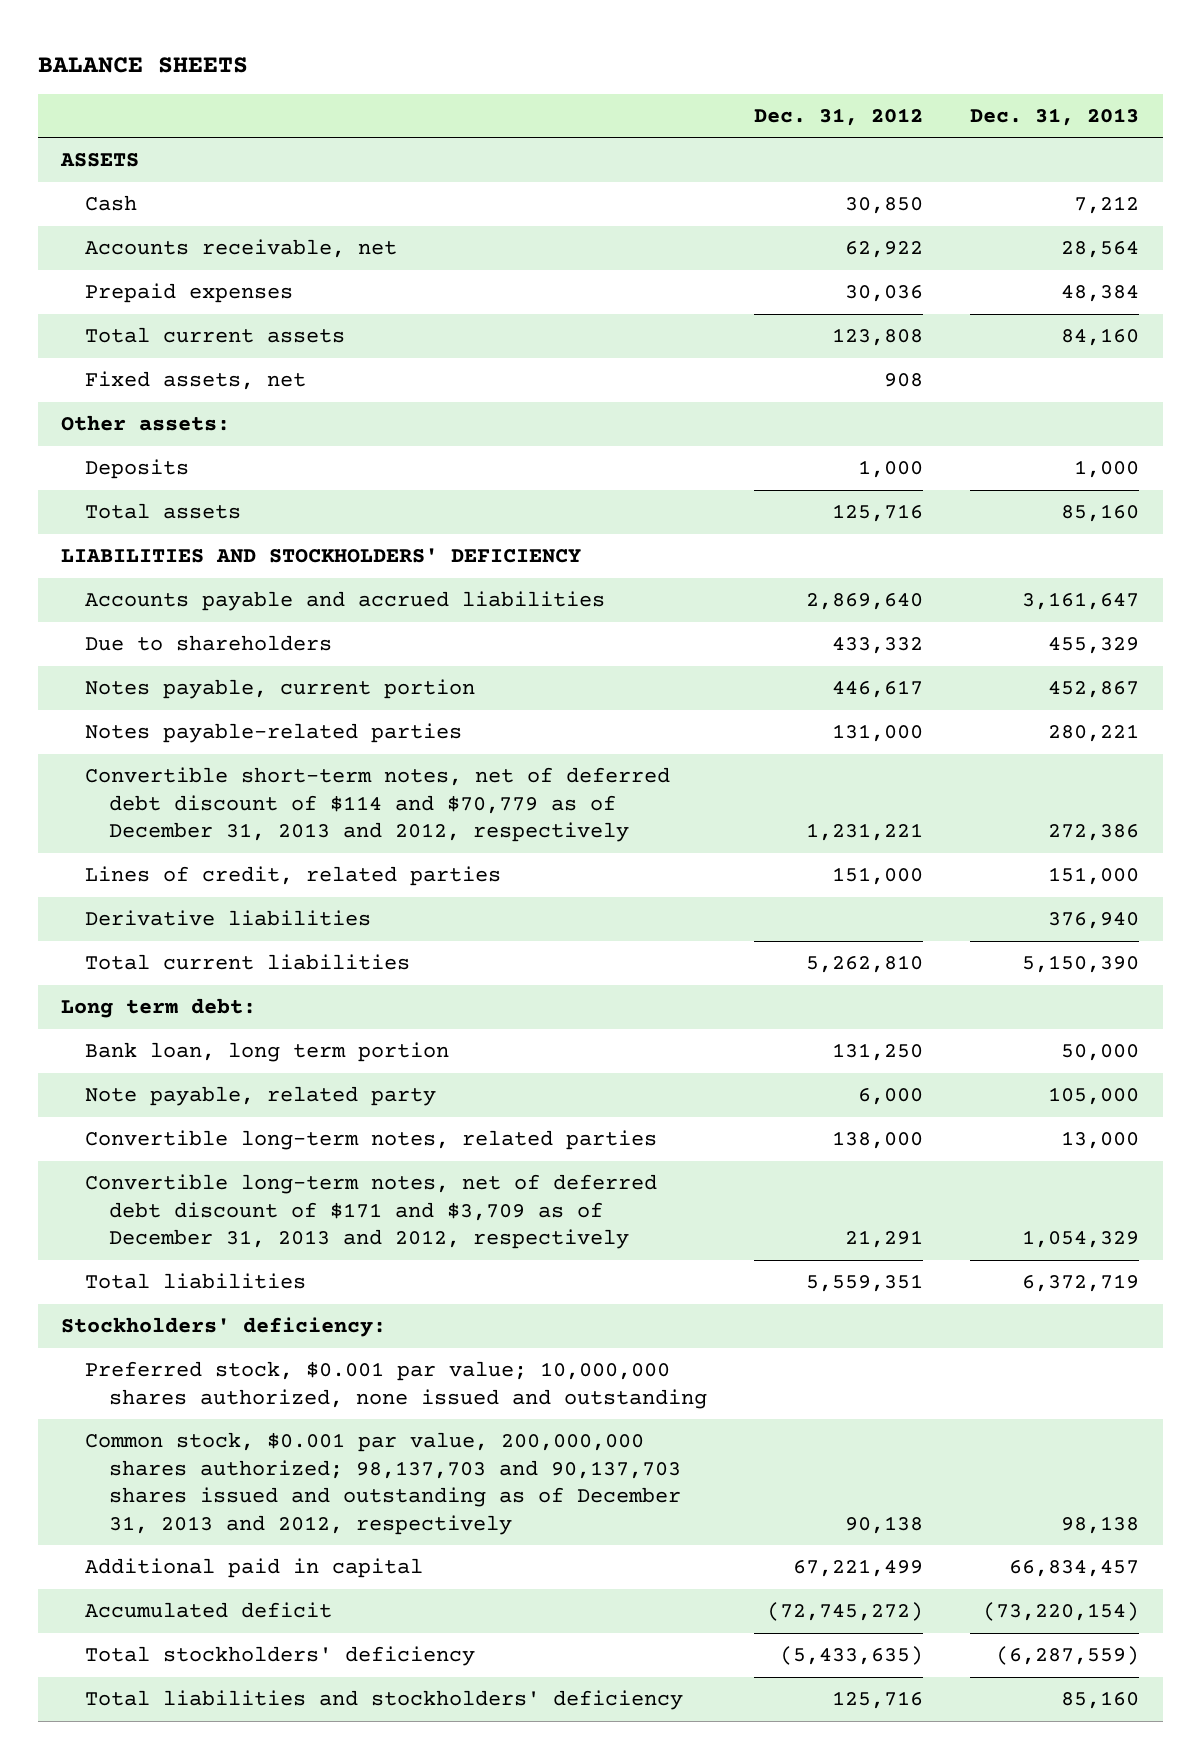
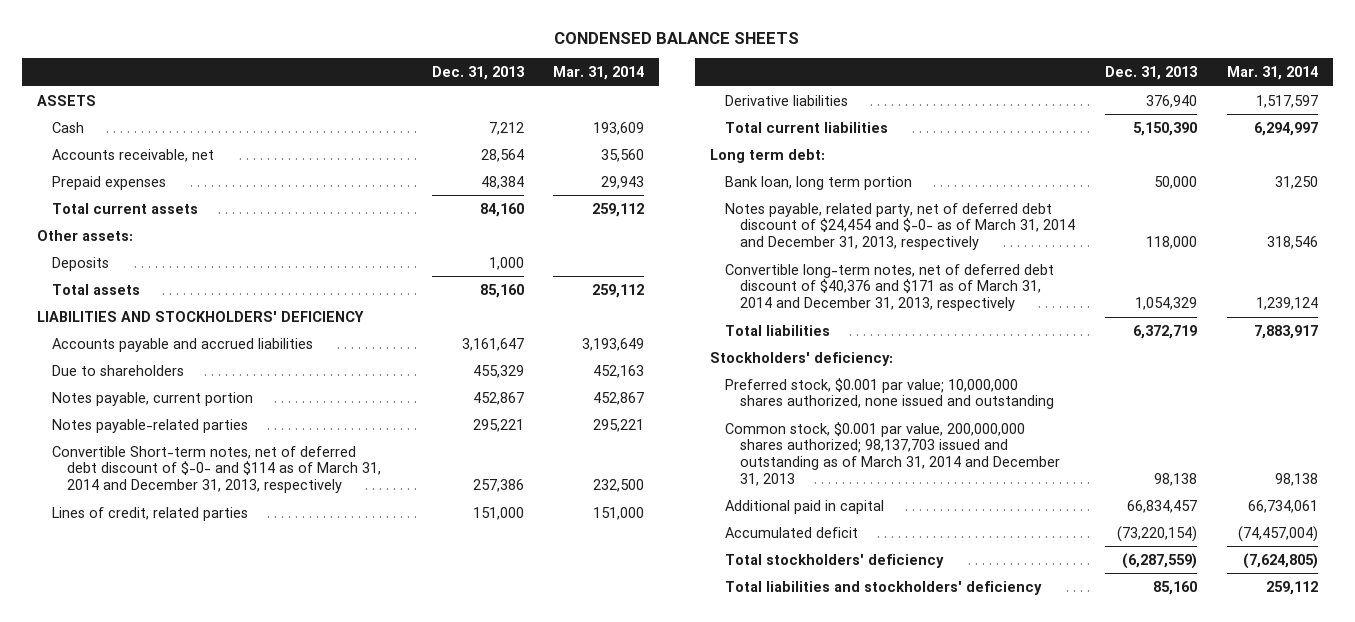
- BALANCE SHEETS
+ CONDENSED BALANCE SHEETS
- | Dec. 31, 2012 | Dec. 31, 2013
+ | Dec. 31, 2013 | Mar. 31, 2014
- Fixed assets, net | 908 |
- Notes payable-related parties | 131,000 | 280,221
- Convertible short-term notes, net of deferred debt discount of $114 and $70,779 as of December 31, 2013 and 2012, respectively | 1,231,221 | 272,386
+ Notes payable-related parties | 295,221 | 295,221
+ Convertible Short-term notes, net of deferred debt discount of $-0- and $114 as of March 31, 2014 and December 31, 2013, respectively | 257,386 | 232,500
- Note payable, related party | 6,000 | 105,000
- Convertible long-term notes, related parties | 138,000 | 13,000
- Convertible long-term notes, net of deferred debt discount of $171 and $3,709 as of December 31, 2013 and 2012, respectively | 21,291 | 1,054,329
+ Notes payable, related party, net of deferred debt discount of $24,454 and $-0- as of March 31, 2014 and December 31, 2013, respectively | 118,000 | 318,546
+ Convertible long-term notes, net of deferred debt discount of $40,376 and $171 as of March 31, 2014 and December 31, 2013, respectively | 1,054,329 | 1,239,124
- Common stock, $0.001 par value, 200,000,000 shares authorized; 98,137,703 and 90,137,703 shares issued and outstanding as of December 31, 2013 and 2012, respectively | 90,138 | 98,138
+ Common stock, $0.001 par value, 200,000,000 shares authorized; 98,137,703 issued and outstanding as of March 31, 2014 and December 31, 2013 | 98,138 | 98,138

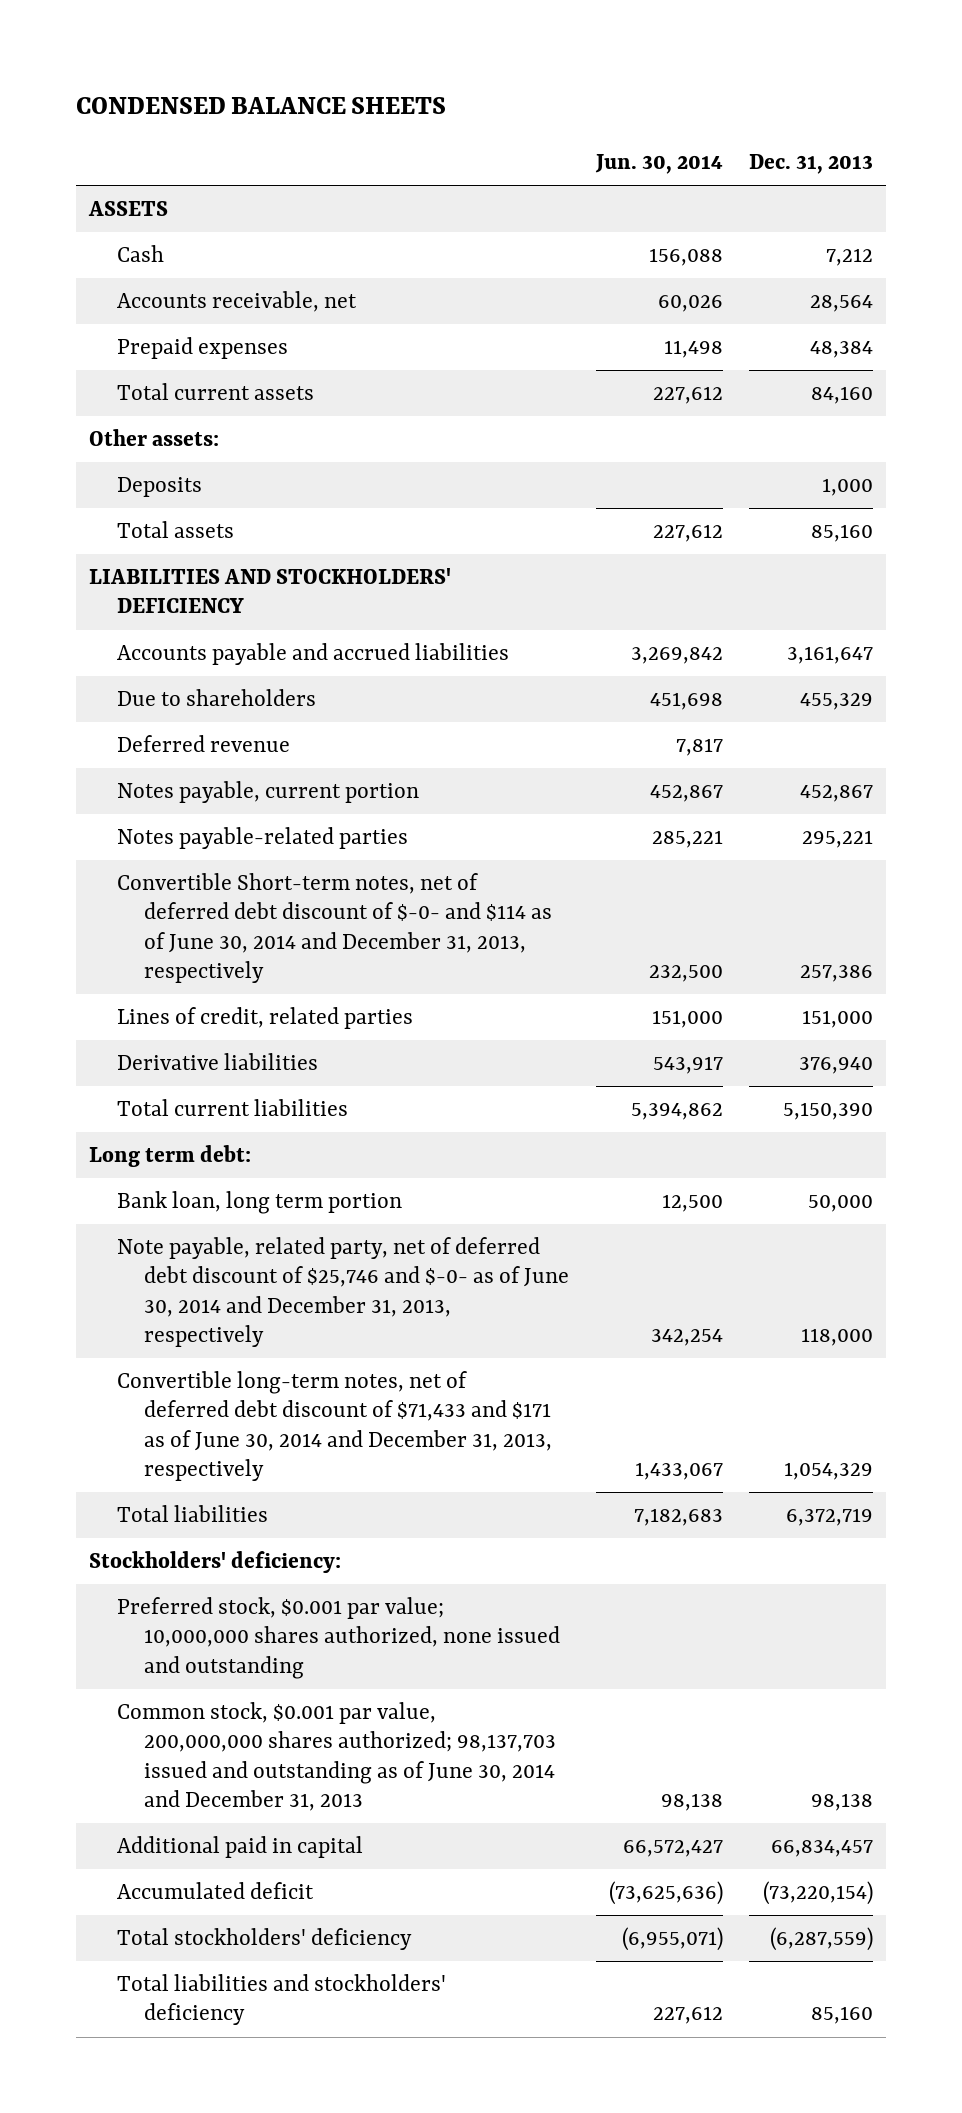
- | Dec. 31, 2013 | Mar. 31, 2014
+ | Jun. 30, 2014 | Dec. 31, 2013
+ Deferred revenue | 7,817 |
- Convertible Short-term notes, net of deferred debt discount of $-0- and $114 as of March 31, 2014 and December 31, 2013, respectively | 257,386 | 232,500
+ Convertible Short-term notes, net of deferred debt discount of $-0- and $114 as of June 30, 2014 and December 31, 2013, respectively | 232,500 | 257,386
- Notes payable, related party, net of deferred debt discount of $24,454 and $-0- as of March 31, 2014 and December 31, 2013, respectively | 118,000 | 318,546
- Convertible long-term notes, net of deferred debt discount of $40,376 and $171 as of March 31, 2014 and December 31, 2013, respectively | 1,054,329 | 1,239,124
+ Note payable, related party, net of deferred debt discount of $25,746 and $-0- as of June 30, 2014 and December 31, 2013, respectively | 342,254 | 118,000
+ Convertible long-term notes, net of deferred debt discount of $71,433 and $171 as of June 30, 2014 and December 31, 2013, respectively | 1,433,067 | 1,054,329
- Common stock, $0.001 par value, 200,000,000 shares authorized; 98,137,703 issued and outstanding as of March 31, 2014 and December 31, 2013 | 98,138 | 98,138
+ Common stock, $0.001 par value, 200,000,000 shares authorized; 98,137,703 issued and outstanding as of June 30, 2014 and December 31, 2013 | 98,138 | 98,138

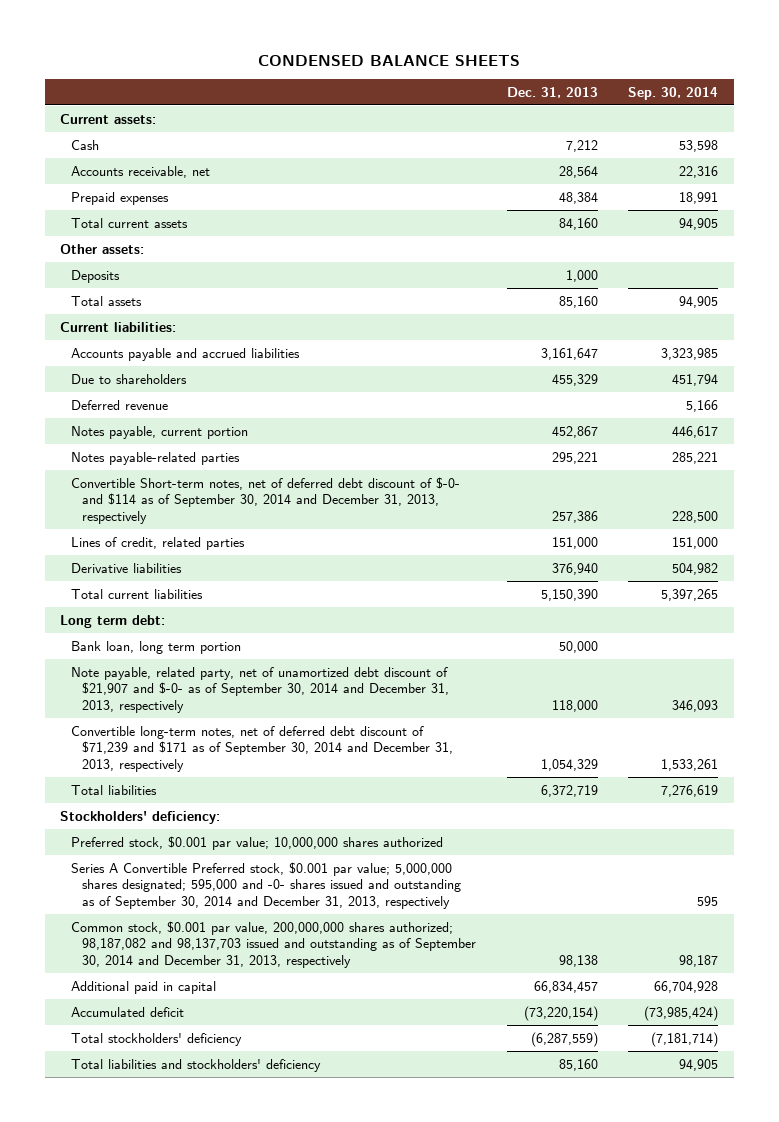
- | Jun. 30, 2014 | Dec. 31, 2013
+ | Dec. 31, 2013 | Sep. 30, 2014
- ASSETS
+ Current assets:
- LIABILITIES AND STOCKHOLDERS' DEFICIENCY
+ Current liabilities:
- Convertible Short-term notes, net of deferred debt discount of $-0- and $114 as of June 30, 2014 and December 31, 2013, respectively | 232,500 | 257,386
+ Convertible Short-term notes, net of deferred debt discount of $-0- and $114 as of September 30, 2014 and December 31, 2013, respectively | 257,386 | 228,500
- Note payable, related party, net of deferred debt discount of $25,746 and $-0- as of June 30, 2014 and December 31, 2013, respectively | 342,254 | 118,000
- Convertible long-term notes, net of deferred debt discount of $71,433 and $171 as of June 30, 2014 and December 31, 2013, respectively | 1,433,067 | 1,054,329
+ Note payable, related party, net of unamortized debt discount of $21,907 and $-0- as of September 30, 2014 and December 31, 2013, respectively | 118,000 | 346,093
+ Convertible long-term notes, net of deferred debt discount of $71,239 and $171 as of September 30, 2014 and December 31, 2013, respectively | 1,054,329 | 1,533,261
- Preferred stock, $0.001 par value; 10,000,000 shares authorized, none issued and outstanding
- Common stock, $0.001 par value, 200,000,000 shares authorized; 98,137,703 issued and outstanding as of June 30, 2014 and December 31, 2013 | 98,138 | 98,138
+ Preferred stock, $0.001 par value; 10,000,000 shares authorized
+ Series A Convertible Preferred stock, $0.001 par value; 5,000,000 shares designated; 595,000 and -0- shares issued and outstanding as of September 30, 2014 and December 31, 2013, respectively | | 595
+ Common stock, $0.001 par value, 200,000,000 shares authorized; 98,187,082 and 98,137,703 issued and outstanding as of September 30, 2014 and December 31, 2013, respectively | 98,138 | 98,187

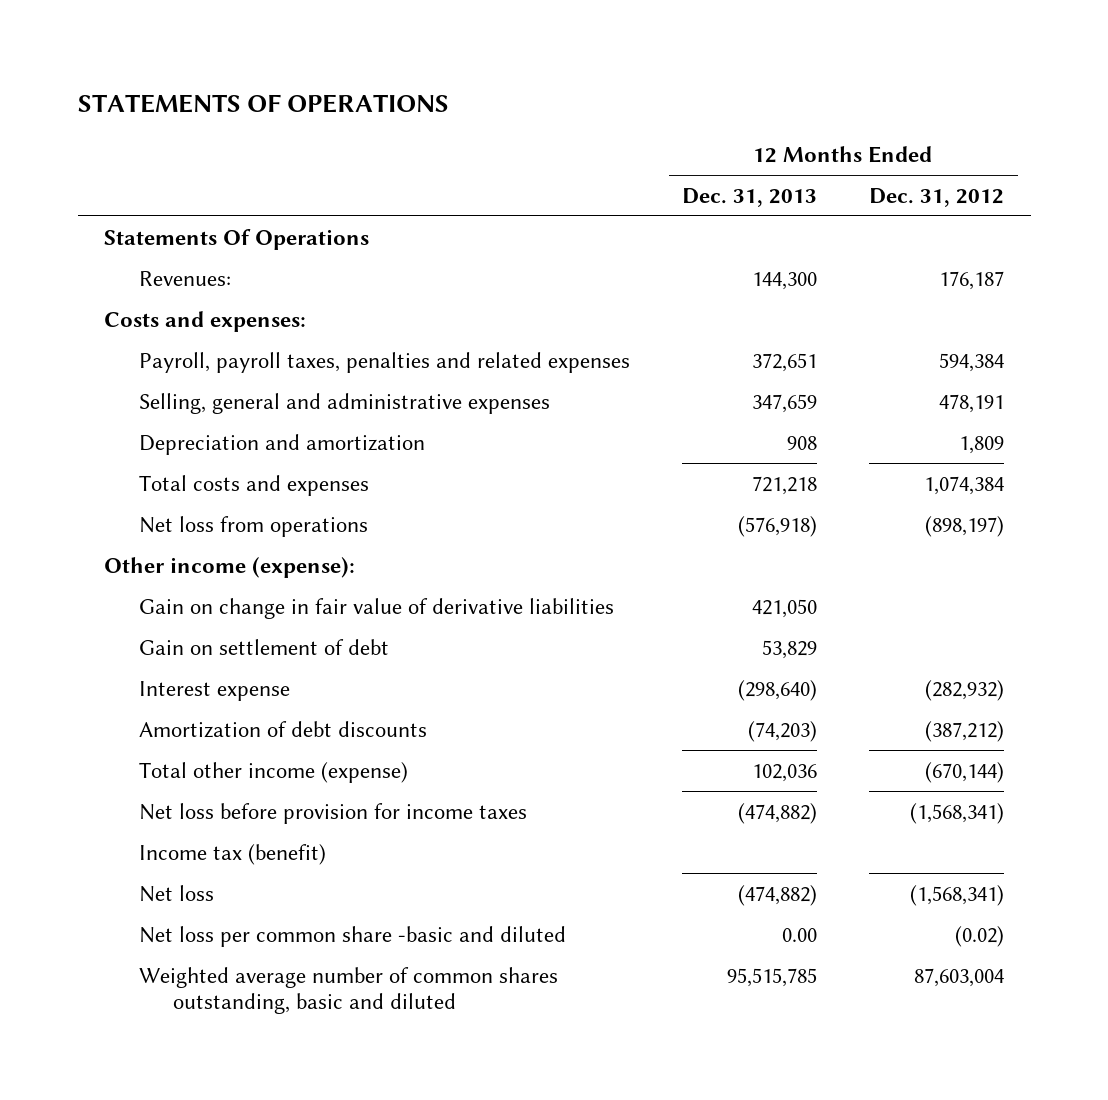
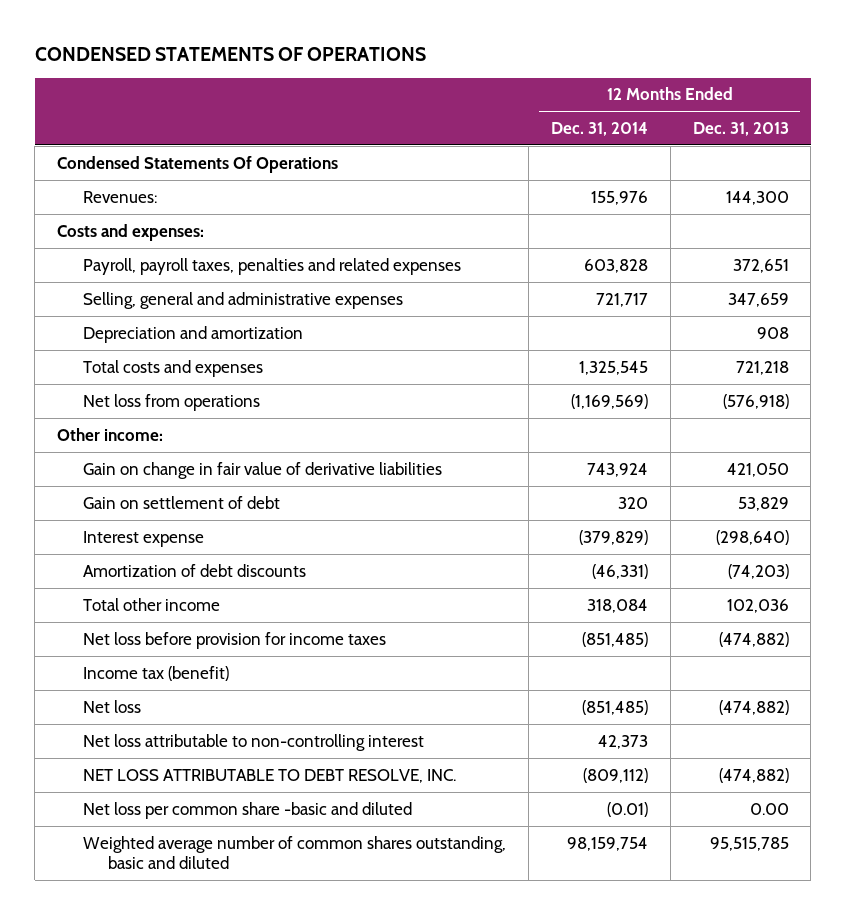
- STATEMENTS OF OPERATIONS
+ CONDENSED STATEMENTS OF OPERATIONS
- | 12 Months Ended Dec. 31, 2013 | 12 Months Ended Dec. 31, 2012
+ | 12 Months Ended Dec. 31, 2014 | 12 Months Ended Dec. 31, 2013
- Statements Of Operations
+ Condensed Statements Of Operations
- Other income (expense):
+ Other income:
- Total other income (expense) | 102,036 | (670,144)
+ Total other income | 318,084 | 102,036
+ Net loss attributable to non-controlling interest | 42,373 |
+ NET LOSS ATTRIBUTABLE TO DEBT RESOLVE, INC. | (809,112) | (474,882)

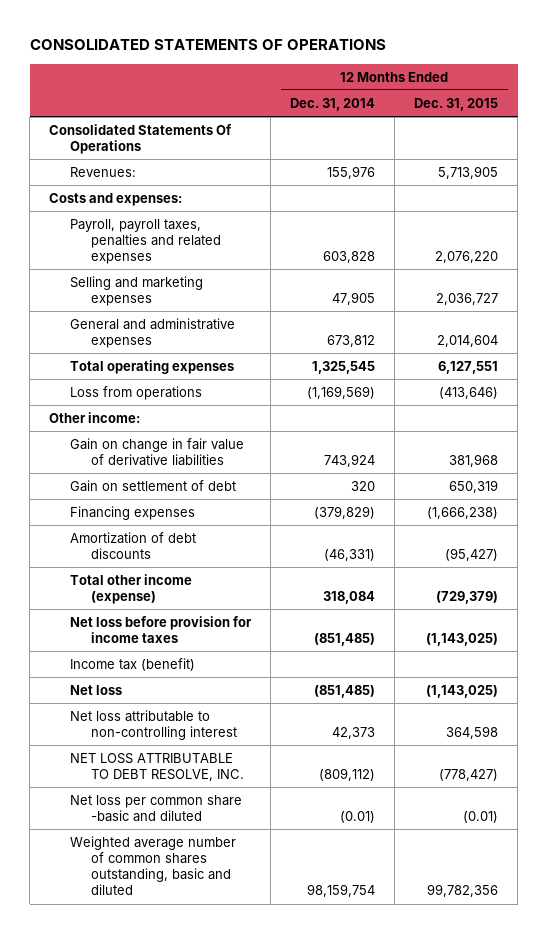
- CONDENSED STATEMENTS OF OPERATIONS
+ CONSOLIDATED STATEMENTS OF OPERATIONS
- | 12 Months Ended Dec. 31, 2014 | 12 Months Ended Dec. 31, 2013
+ | 12 Months Ended Dec. 31, 2014 | 12 Months Ended Dec. 31, 2015
- Condensed Statements Of Operations
+ Consolidated Statements Of Operations
- Selling, general and administrative expenses | 721,717 | 347,659
- Depreciation and amortization | | 908
- Total costs and expenses | 1,325,545 | 721,218
- Net loss from operations | (1,169,569) | (576,918)
+ Selling and marketing expenses | 47,905 | 2,036,727
+ General and administrative expenses | 673,812 | 2,014,604
+ Total operating expenses | 1,325,545 | 6,127,551
+ Loss from operations | (1,169,569) | (413,646)
- Interest expense | (379,829) | (298,640)
+ Financing expenses | (379,829) | (1,666,238)
- Total other income | 318,084 | 102,036
+ Total other income (expense) | 318,084 | (729,379)

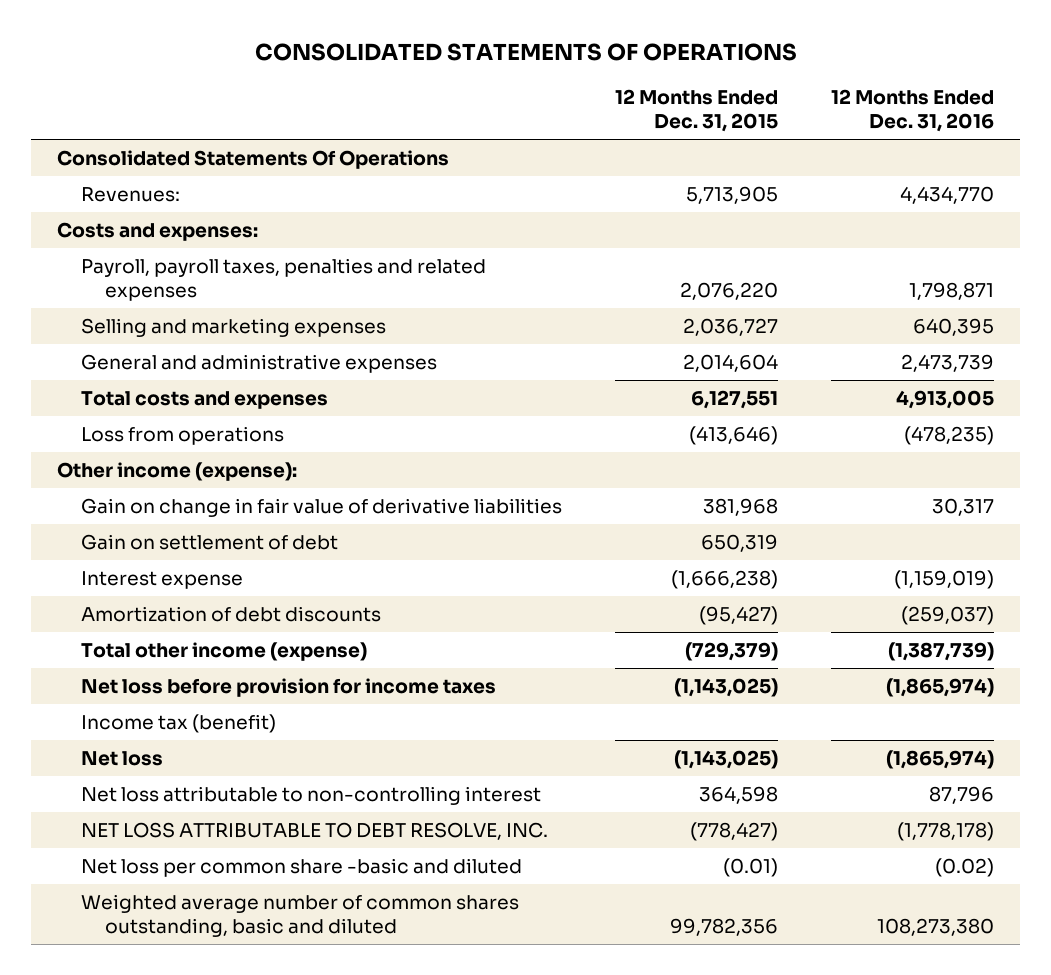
- | 12 Months Ended Dec. 31, 2014 | 12 Months Ended Dec. 31, 2015
+ | 12 Months Ended Dec. 31, 2015 | 12 Months Ended Dec. 31, 2016
- Total operating expenses | 1,325,545 | 6,127,551
+ Total costs and expenses | 6,127,551 | 4,913,005
- Other income:
+ Other income (expense):
- Financing expenses | (379,829) | (1,666,238)
+ Interest expense | (1,666,238) | (1,159,019)

